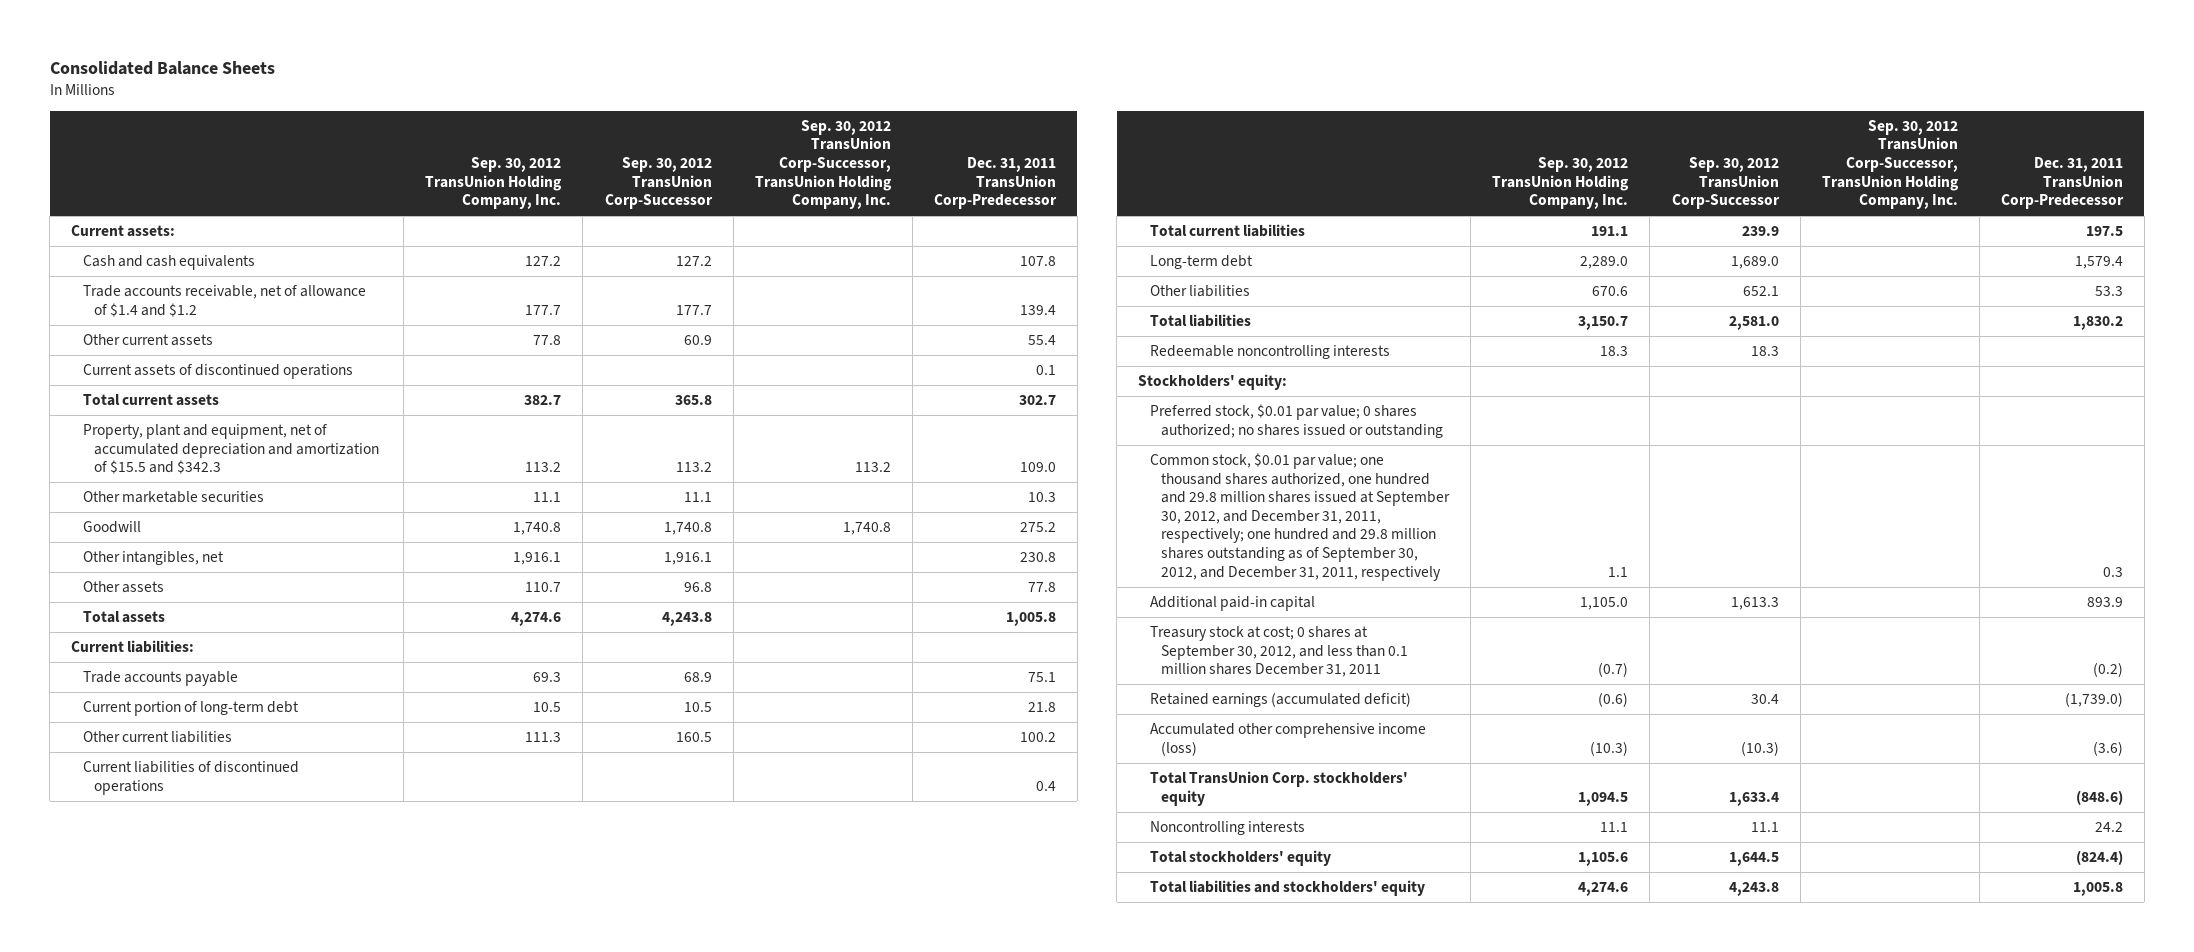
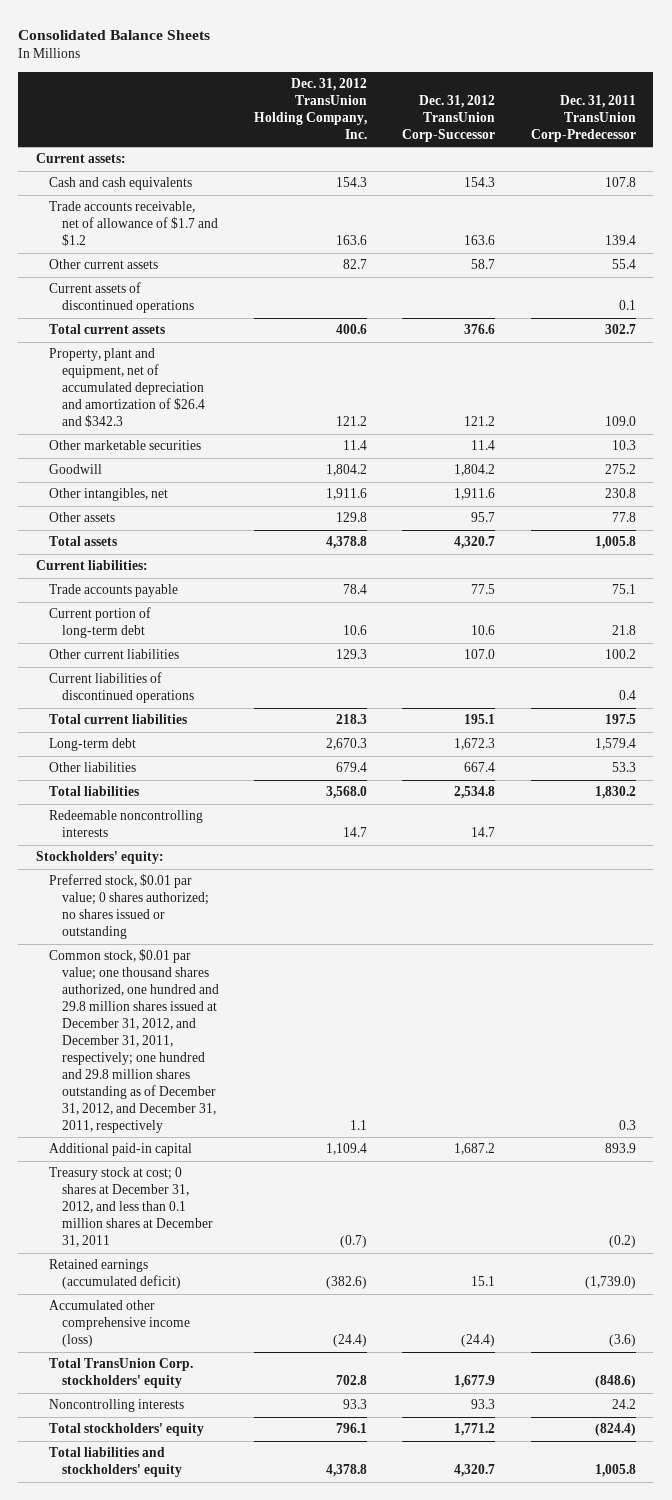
- | Sep. 30, 2012 TransUnion Holding Company, Inc. | Sep. 30, 2012 TransUnion Corp-Successor | Sep. 30, 2012 TransUnion Corp-Successor, TransUnion Holding Company, Inc. | Dec. 31, 2011 TransUnion Corp-Predecessor
+ | Dec. 31, 2012 TransUnion Holding Company, Inc. | Dec. 31, 2012 TransUnion Corp-Successor | Dec. 31, 2011 TransUnion Corp-Predecessor
- Trade accounts receivable, net of allowance of $1.4 and $1.2 | 177.7 | 177.7 | | 139.4
+ Trade accounts receivable, net of allowance of $1.7 and $1.2 | 163.6 | 163.6 | 139.4
- Property, plant and equipment, net of accumulated depreciation and amortization of $15.5 and $342.3 | 113.2 | 113.2 | 113.2 | 109.0
+ Property, plant and equipment, net of accumulated depreciation and amortization of $26.4 and $342.3 | 121.2 | 121.2 | 109.0
- Common stock, $0.01 par value; one thousand shares authorized, one hundred and 29.8 million shares issued at September 30, 2012, and December 31, 2011, respectively; one hundred and 29.8 million shares outstanding as of September 30, 2012, and December 31, 2011, respectively | 1.1 | | | 0.3
+ Common stock, $0.01 par value; one thousand shares authorized, one hundred and 29.8 million shares issued at December 31, 2012, and December 31, 2011, respectively; one hundred and 29.8 million shares outstanding as of December 31, 2012, and December 31, 2011, respectively | 1.1 | | 0.3
- Treasury stock at cost; 0 shares at September 30, 2012, and less than 0.1 million shares December 31, 2011 | (0.7) | | | (0.2)
+ Treasury stock at cost; 0 shares at December 31, 2012, and less than 0.1 million shares at December 31, 2011 | (0.7) | | (0.2)

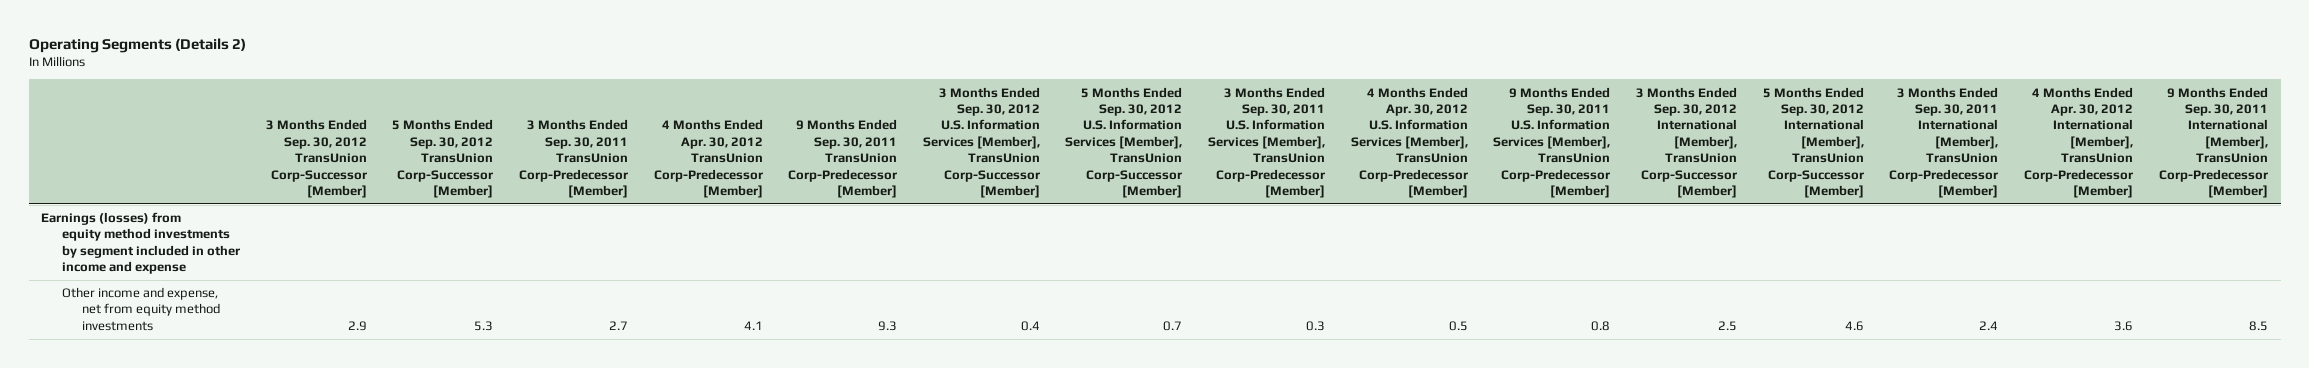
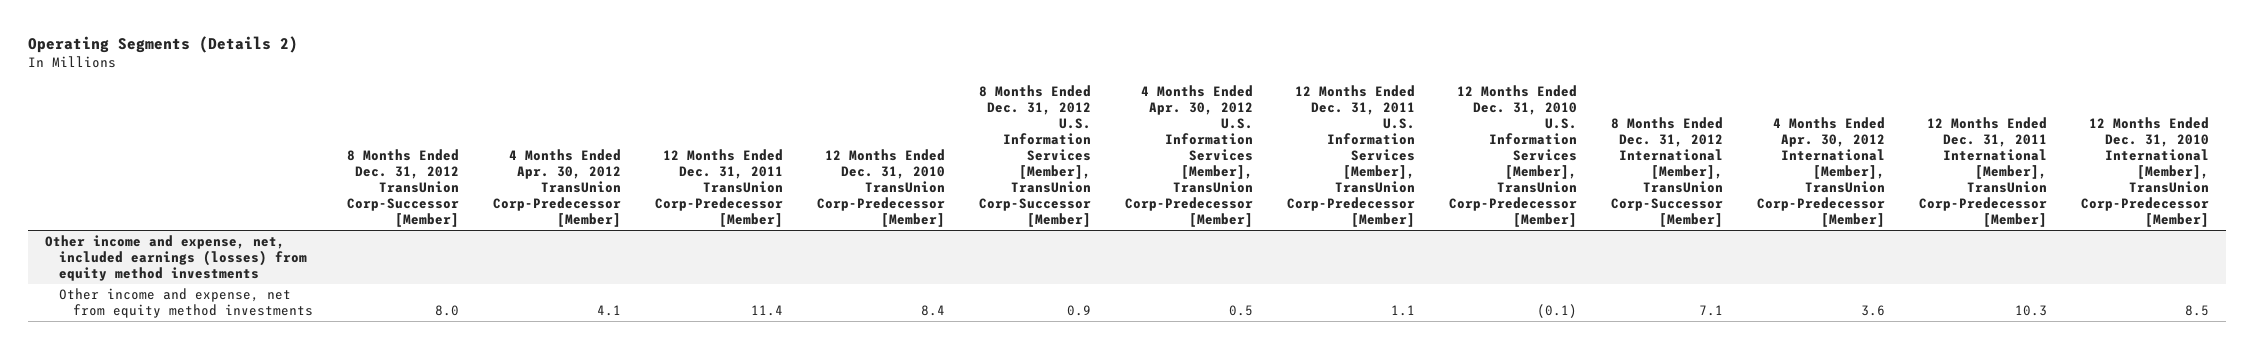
- | 3 Months Ended Sep. 30, 2012 TransUnion Corp-Successor [Member] | 5 Months Ended Sep. 30, 2012 TransUnion Corp-Successor [Member] | 3 Months Ended Sep. 30, 2011 TransUnion Corp-Predecessor [Member] | 4 Months Ended Apr. 30, 2012 TransUnion Corp-Predecessor [Member] | 9 Months Ended Sep. 30, 2011 TransUnion Corp-Predecessor [Member] | 3 Months Ended Sep. 30, 2012 U.S. Information Services [Member], TransUnion Corp-Successor [Member] | 5 Months Ended Sep. 30, 2012 U.S. Information Services [Member], TransUnion Corp-Successor [Member] | 3 Months Ended Sep. 30, 2011 U.S. Information Services [Member], TransUnion Corp-Predecessor [Member] | 4 Months Ended Apr. 30, 2012 U.S. Information Services [Member], TransUnion Corp-Predecessor [Member] | 9 Months Ended Sep. 30, 2011 U.S. Information Services [Member], TransUnion Corp-Predecessor [Member] | 3 Months Ended Sep. 30, 2012 International [Member], TransUnion Corp-Successor [Member] | 5 Months Ended Sep. 30, 2012 International [Member], TransUnion Corp-Successor [Member] | 3 Months Ended Sep. 30, 2011 International [Member], TransUnion Corp-Predecessor [Member] | 4 Months Ended Apr. 30, 2012 International [Member], TransUnion Corp-Predecessor [Member] | 9 Months Ended Sep. 30, 2011 International [Member], TransUnion Corp-Predecessor [Member]
+ | 8 Months Ended Dec. 31, 2012 TransUnion Corp-Successor [Member] | 4 Months Ended Apr. 30, 2012 TransUnion Corp-Predecessor [Member] | 12 Months Ended Dec. 31, 2011 TransUnion Corp-Predecessor [Member] | 12 Months Ended Dec. 31, 2010 TransUnion Corp-Predecessor [Member] | 8 Months Ended Dec. 31, 2012 U.S. Information Services [Member], TransUnion Corp-Successor [Member] | 4 Months Ended Apr. 30, 2012 U.S. Information Services [Member], TransUnion Corp-Predecessor [Member] | 12 Months Ended Dec. 31, 2011 U.S. Information Services [Member], TransUnion Corp-Predecessor [Member] | 12 Months Ended Dec. 31, 2010 U.S. Information Services [Member], TransUnion Corp-Predecessor [Member] | 8 Months Ended Dec. 31, 2012 International [Member], TransUnion Corp-Successor [Member] | 4 Months Ended Apr. 30, 2012 International [Member], TransUnion Corp-Predecessor [Member] | 12 Months Ended Dec. 31, 2011 International [Member], TransUnion Corp-Predecessor [Member] | 12 Months Ended Dec. 31, 2010 International [Member], TransUnion Corp-Predecessor [Member]
- Earnings (losses) from equity method investments by segment included in other income and expense
+ Other income and expense, net, included earnings (losses) from equity method investments

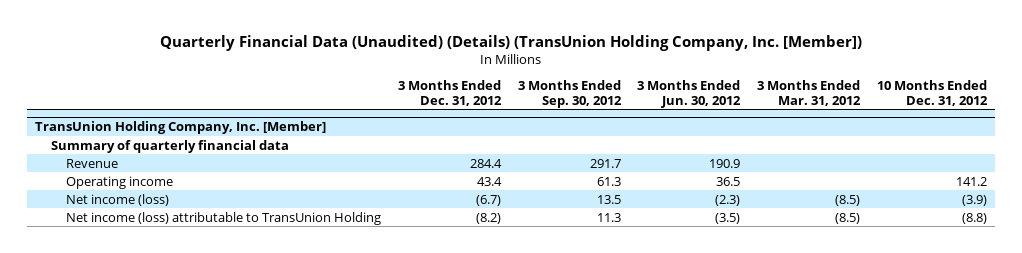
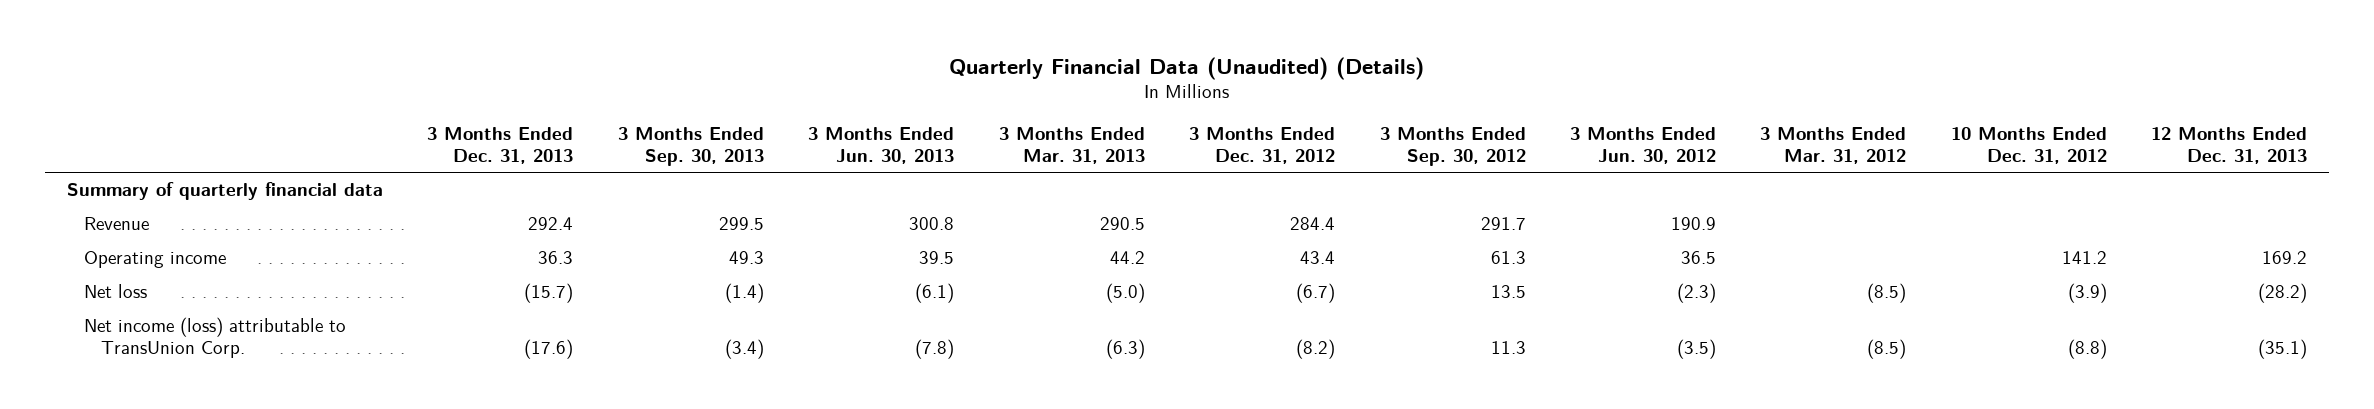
- Quarterly Financial Data (Unaudited) (Details) (TransUnion Holding Company, Inc. [Member])
+ Quarterly Financial Data (Unaudited) (Details)
- | 3 Months Ended Dec. 31, 2012 | 3 Months Ended Sep. 30, 2012 | 3 Months Ended Jun. 30, 2012 | 3 Months Ended Mar. 31, 2012 | 10 Months Ended Dec. 31, 2012
+ | 3 Months Ended Dec. 31, 2013 | 3 Months Ended Sep. 30, 2013 | 3 Months Ended Jun. 30, 2013 | 3 Months Ended Mar. 31, 2013 | 3 Months Ended Dec. 31, 2012 | 3 Months Ended Sep. 30, 2012 | 3 Months Ended Jun. 30, 2012 | 3 Months Ended Mar. 31, 2012 | 10 Months Ended Dec. 31, 2012 | 12 Months Ended Dec. 31, 2013
- TransUnion Holding Company, Inc. [Member]
- Net income (loss) | (6.7) | 13.5 | (2.3) | (8.5) | (3.9)
- Net income (loss) attributable to TransUnion Holding | (8.2) | 11.3 | (3.5) | (8.5) | (8.8)
+ Net loss | (15.7) | (1.4) | (6.1) | (5.0) | (6.7) | 13.5 | (2.3) | (8.5) | (3.9) | (28.2)
+ Net income (loss) attributable to TransUnion Corp. | (17.6) | (3.4) | (7.8) | (6.3) | (8.2) | 11.3 | (3.5) | (8.5) | (8.8) | (35.1)

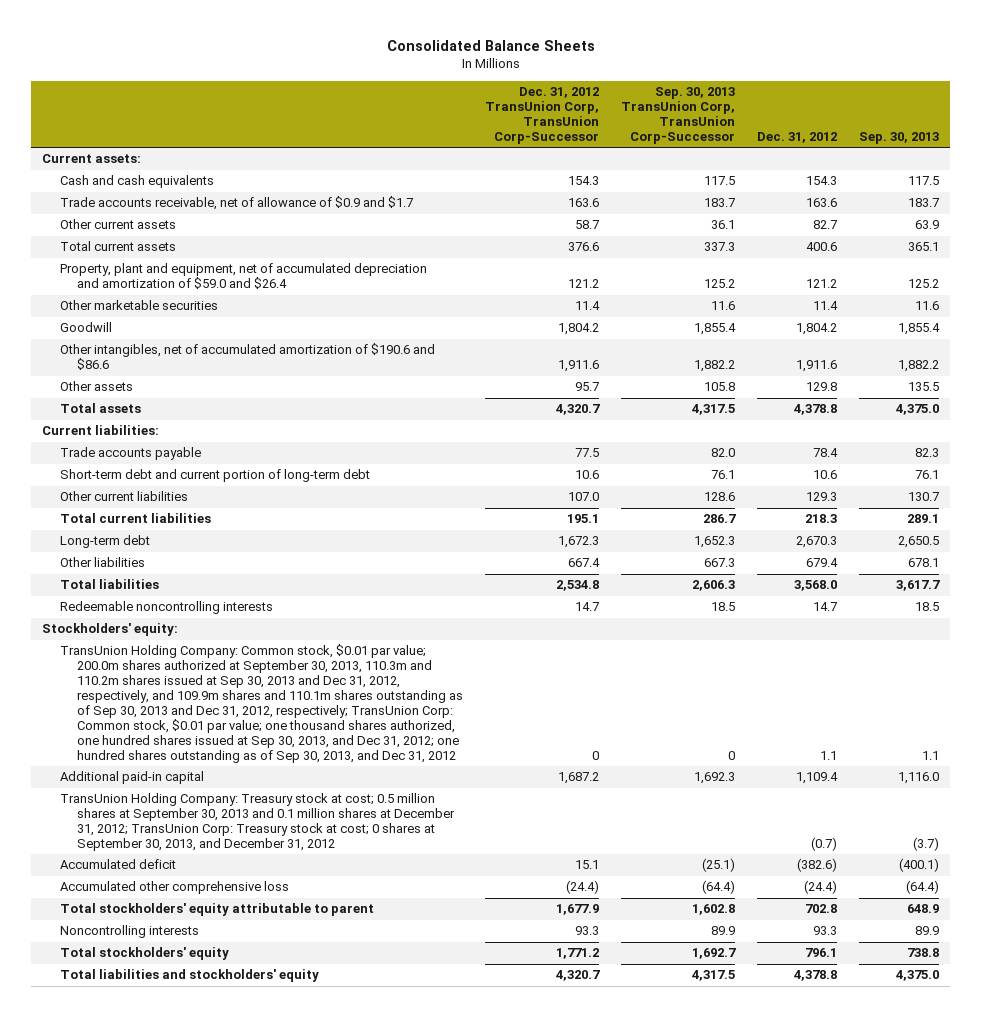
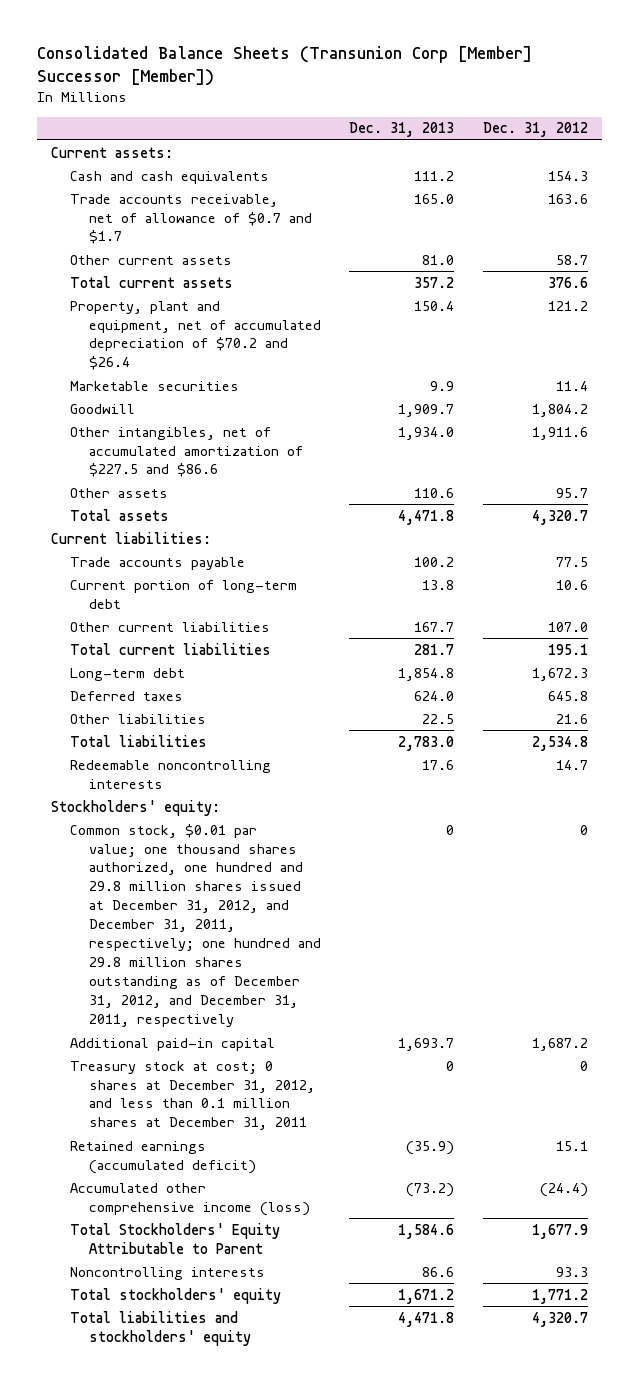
- Consolidated Balance Sheets
+ Consolidated Balance Sheets (Transunion Corp [Member] Successor [Member])
- | Dec. 31, 2012 TransUnion Corp, TransUnion Corp-Successor | Sep. 30, 2013 TransUnion Corp, TransUnion Corp-Successor | Dec. 31, 2012 | Sep. 30, 2013
+ | Dec. 31, 2013 | Dec. 31, 2012
- Trade accounts receivable, net of allowance of $0.9 and $1.7 | 163.6 | 183.7 | 163.6 | 183.7
- Other current assets | 58.7 | 36.1 | 82.7 | 63.9
- Total current assets | 376.6 | 337.3 | 400.6 | 365.1
- Property, plant and equipment, net of accumulated depreciation and amortization of $59.0 and $26.4 | 121.2 | 125.2 | 121.2 | 125.2
- Other marketable securities | 11.4 | 11.6 | 11.4 | 11.6
+ Trade accounts receivable, net of allowance of $0.7 and $1.7 | 165.0 | 163.6
+ Other current assets | 81.0 | 58.7
+ Total current assets | 357.2 | 376.6
+ Property, plant and equipment, net of accumulated depreciation of $70.2 and $26.4 | 150.4 | 121.2
+ Marketable securities | 9.9 | 11.4
- Other intangibles, net of accumulated amortization of $190.6 and $86.6 | 1,911.6 | 1,882.2 | 1,911.6 | 1,882.2
- Other assets | 95.7 | 105.8 | 129.8 | 135.5
- Total assets | 4,320.7 | 4,317.5 | 4,378.8 | 4,375.0
+ Other intangibles, net of accumulated amortization of $227.5 and $86.6 | 1,934.0 | 1,911.6
+ Other assets | 110.6 | 95.7
+ Total assets | 4,471.8 | 4,320.7
- Trade accounts payable | 77.5 | 82.0 | 78.4 | 82.3
- Short-term debt and current portion of long-term debt | 10.6 | 76.1 | 10.6 | 76.1
- Other current liabilities | 107.0 | 128.6 | 129.3 | 130.7
- Total current liabilities | 195.1 | 286.7 | 218.3 | 289.1
- Long-term debt | 1,672.3 | 1,652.3 | 2,670.3 | 2,650.5
- Other liabilities | 667.4 | 667.3 | 679.4 | 678.1
- Total liabilities | 2,534.8 | 2,606.3 | 3,568.0 | 3,617.7
+ Trade accounts payable | 100.2 | 77.5
+ Current portion of long-term debt | 13.8 | 10.6
+ Other current liabilities | 167.7 | 107.0
+ Total current liabilities | 281.7 | 195.1
+ Long-term debt | 1,854.8 | 1,672.3
+ Deferred taxes | 624.0 | 645.8
+ Other liabilities | 22.5 | 21.6
+ Total liabilities | 2,783.0 | 2,534.8
- TransUnion Holding Company: Common stock, $0.01 par value; 200.0m shares authorized at September 30, 2013, 110.3m and 110.2m shares issued at Sep 30, 2013 and Dec 31, 2012, respectively, and 109.9m shares and 110.1m shares outstanding as of Sep 30, 2013 and Dec 31, 2012, respectively; TransUnion Corp: Common stock, $0.01 par value; one thousand shares authorized, one hundred shares issued at Sep 30, 2013, and Dec 31, 2012; one hundred shares outstanding as of Sep 30, 2013, and Dec 31, 2012 | 0 | 0 | 1.1 | 1.1
- Additional paid-in capital | 1,687.2 | 1,692.3 | 1,109.4 | 1,116.0
- TransUnion Holding Company: Treasury stock at cost; 0.5 million shares at September 30, 2013 and 0.1 million shares at December 31, 2012; TransUnion Corp: Treasury stock at cost; 0 shares at September 30, 2013, and December 31, 2012 | | | (0.7) | (3.7)
- Accumulated deficit | 15.1 | (25.1) | (382.6) | (400.1)
- Accumulated other comprehensive loss | (24.4) | (64.4) | (24.4) | (64.4)
- Total stockholders' equity attributable to parent | 1,677.9 | 1,602.8 | 702.8 | 648.9
+ Common stock, $0.01 par value; one thousand shares authorized, one hundred and 29.8 million shares issued at December 31, 2012, and December 31, 2011, respectively; one hundred and 29.8 million shares outstanding as of December 31, 2012, and December 31, 2011, respectively | 0 | 0
+ Additional paid-in capital | 1,693.7 | 1,687.2
+ Treasury stock at cost; 0 shares at December 31, 2012, and less than 0.1 million shares at December 31, 2011 | 0 | 0
+ Retained earnings (accumulated deficit) | (35.9) | 15.1
+ Accumulated other comprehensive income (loss) | (73.2) | (24.4)
+ Total Stockholders' Equity Attributable to Parent | 1,584.6 | 1,677.9
- Total stockholders' equity | 1,771.2 | 1,692.7 | 796.1 | 738.8
- Total liabilities and stockholders' equity | 4,320.7 | 4,317.5 | 4,378.8 | 4,375.0
+ Total stockholders' equity | 1,671.2 | 1,771.2
+ Total liabilities and stockholders' equity | 4,471.8 | 4,320.7

